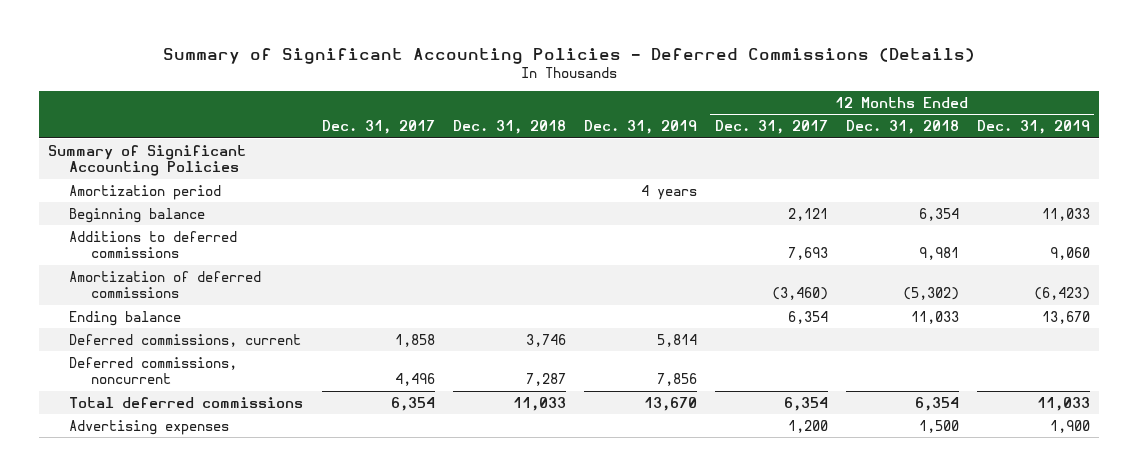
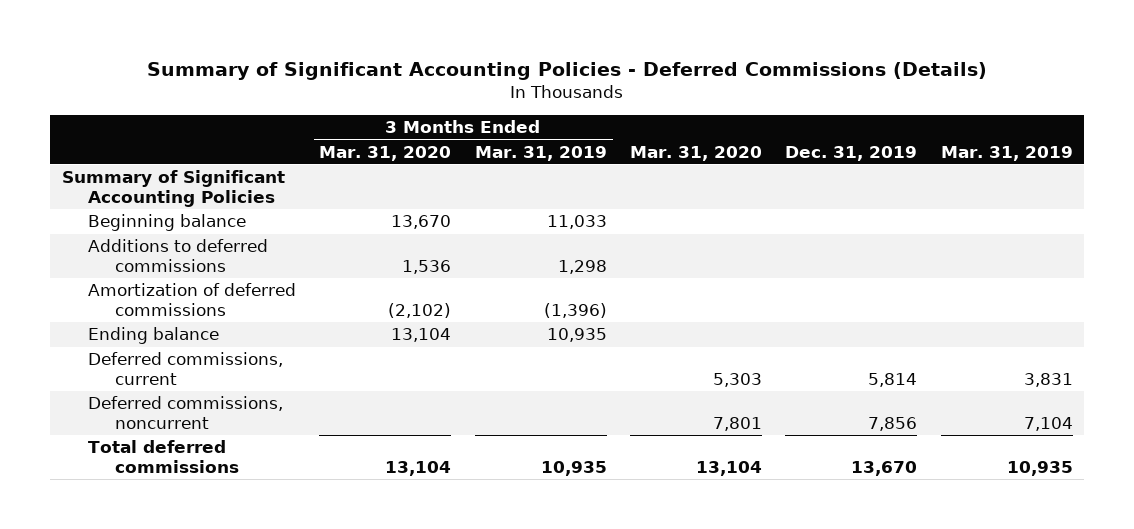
- | Dec. 31, 2017 | Dec. 31, 2018 | Dec. 31, 2019 | 12 Months Ended Dec. 31, 2017 | 12 Months Ended Dec. 31, 2018 | 12 Months Ended Dec. 31, 2019
+ | 3 Months Ended Mar. 31, 2020 | 3 Months Ended Mar. 31, 2019 | Mar. 31, 2020 | Dec. 31, 2019 | Mar. 31, 2019
- Amortization period | | | 4 years | | |
- Advertising expenses | | | | 1,200 | 1,500 | 1,900

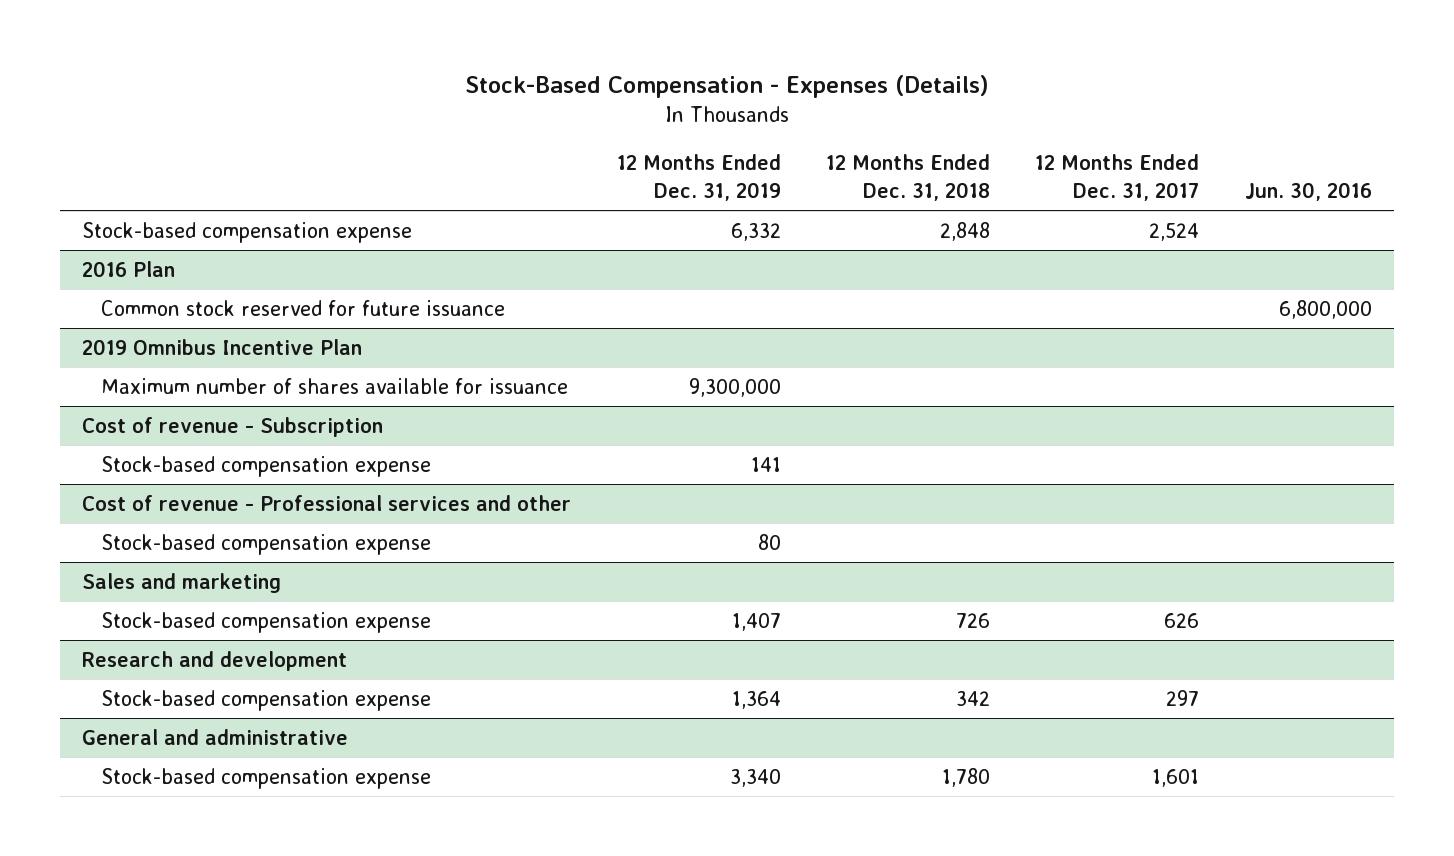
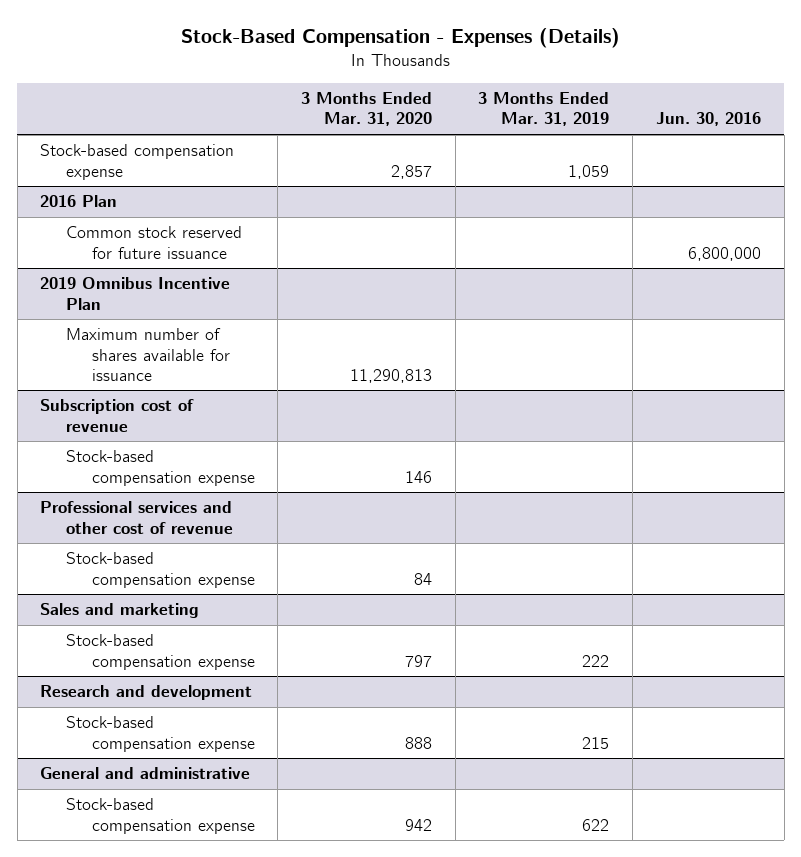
- | 12 Months Ended Dec. 31, 2019 | 12 Months Ended Dec. 31, 2018 | 12 Months Ended Dec. 31, 2017 | Jun. 30, 2016
+ | 3 Months Ended Mar. 31, 2020 | 3 Months Ended Mar. 31, 2019 | Jun. 30, 2016
- Cost of revenue - Subscription
+ Subscription cost of revenue
- Cost of revenue - Professional services and other
+ Professional services and other cost of revenue

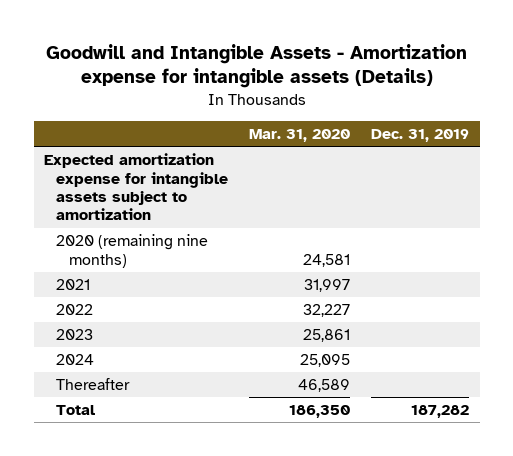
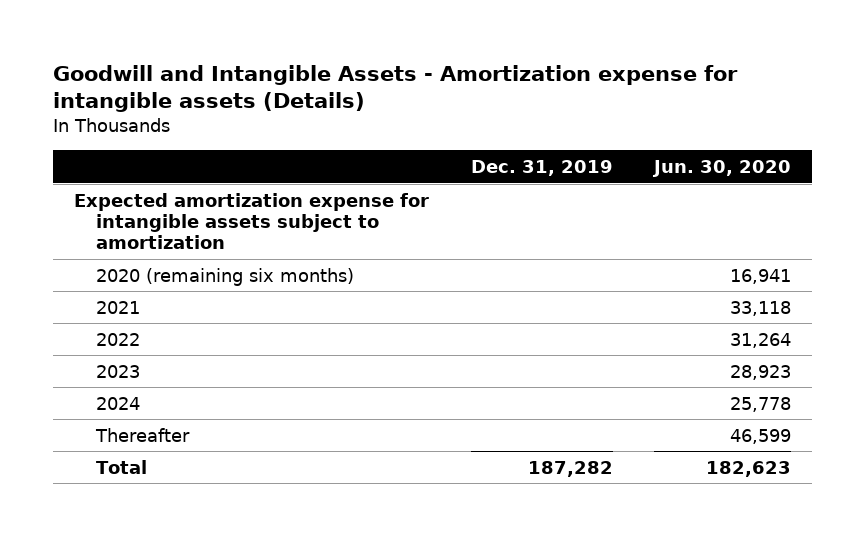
- | Mar. 31, 2020 | Dec. 31, 2019
+ | Dec. 31, 2019 | Jun. 30, 2020
- 2020 (remaining nine months) | 24,581 |
+ 2020 (remaining six months) | | 16,941

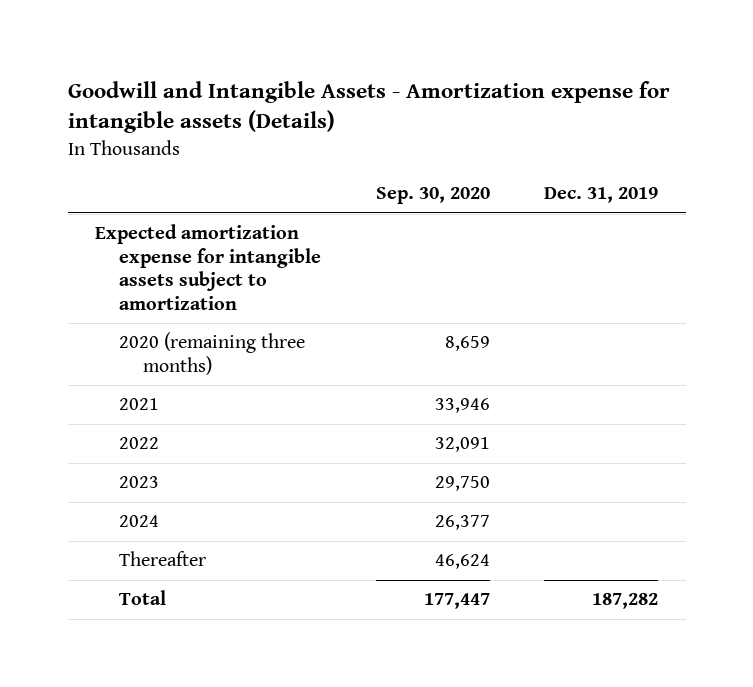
- | Dec. 31, 2019 | Jun. 30, 2020
+ | Sep. 30, 2020 | Dec. 31, 2019
- 2020 (remaining six months) | | 16,941
+ 2020 (remaining three months) | 8,659 |

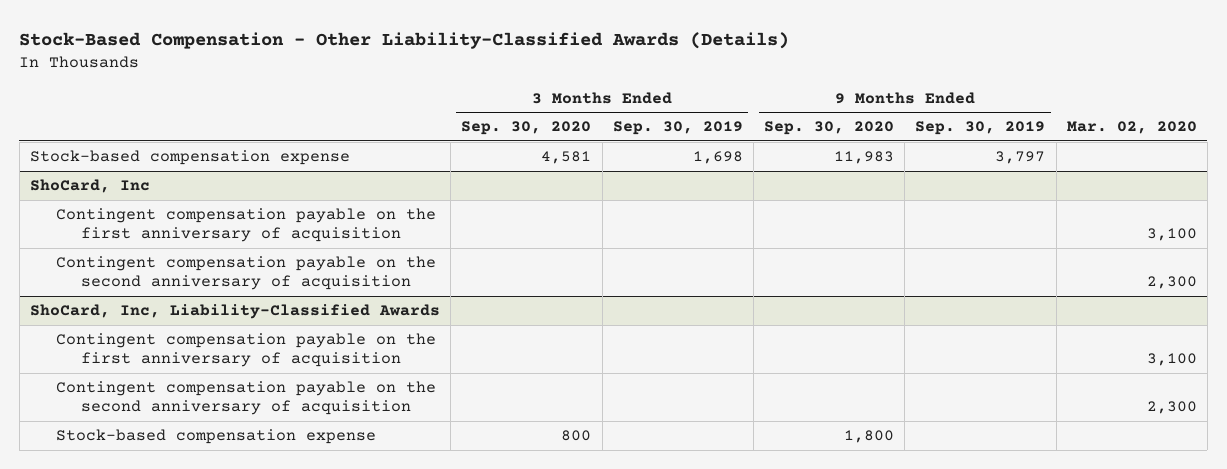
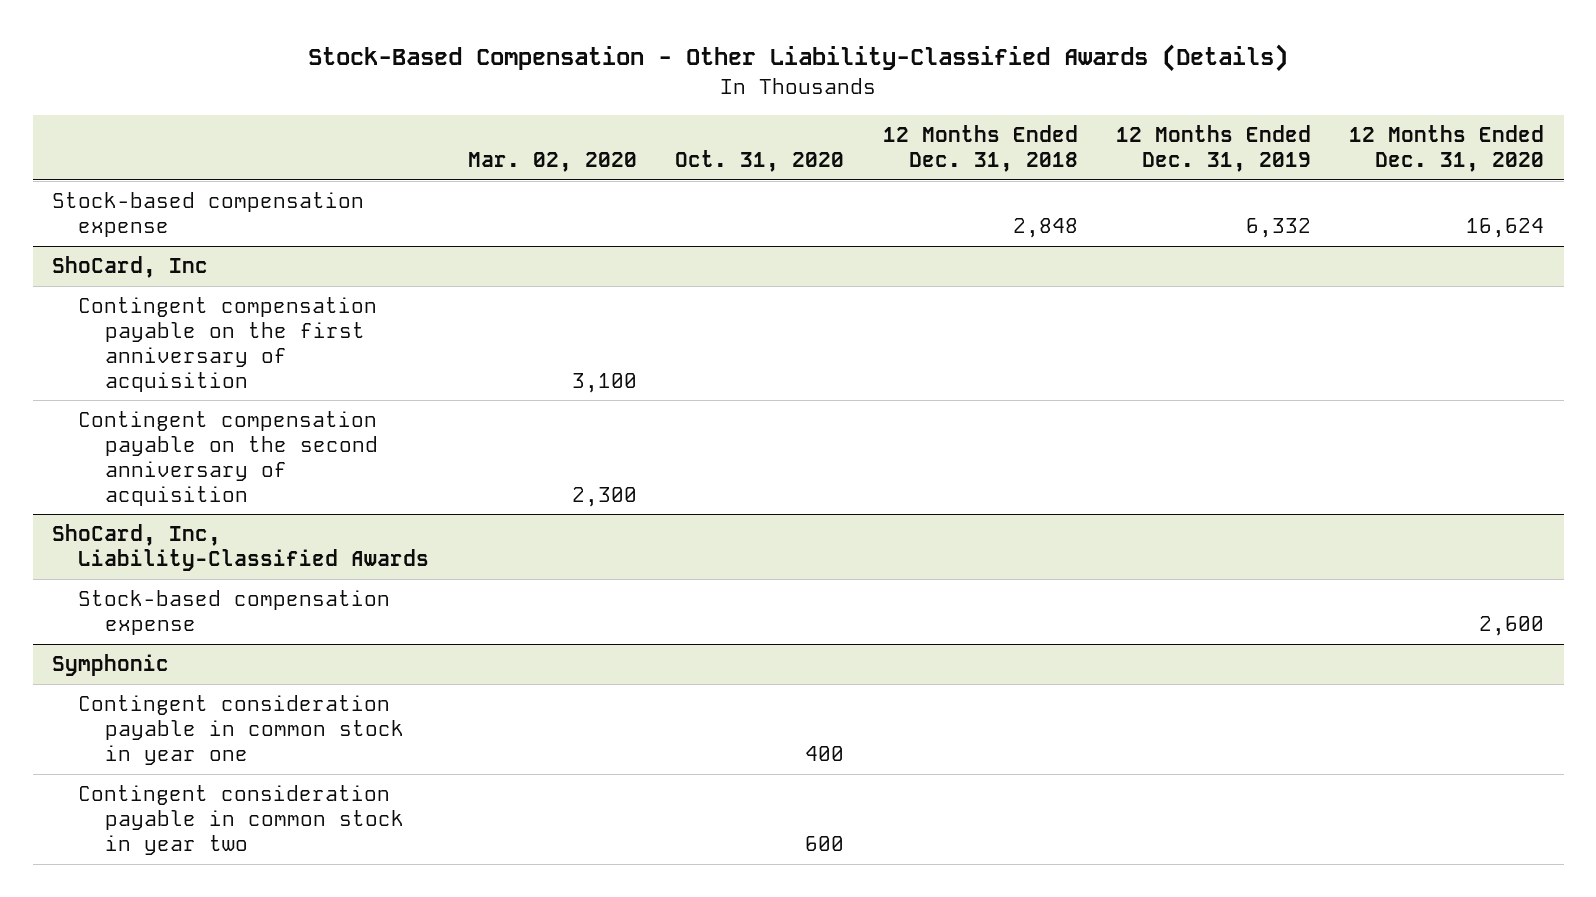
- | 3 Months Ended Sep. 30, 2020 | 3 Months Ended Sep. 30, 2019 | 9 Months Ended Sep. 30, 2020 | 9 Months Ended Sep. 30, 2019 | Mar. 02, 2020
+ | Mar. 02, 2020 | Oct. 31, 2020 | 12 Months Ended Dec. 31, 2018 | 12 Months Ended Dec. 31, 2019 | 12 Months Ended Dec. 31, 2020
@ ShoCard, Inc, Liability-Classified Awards
- Contingent compensation payable on the first anniversary of acquisition | | | | | 3,100
- Contingent compensation payable on the second anniversary of acquisition | | | | | 2,300
+ Symphonic
+ Contingent consideration payable in common stock in year one | | 400 | | |
+ Contingent consideration payable in common stock in year two | | 600 | | |

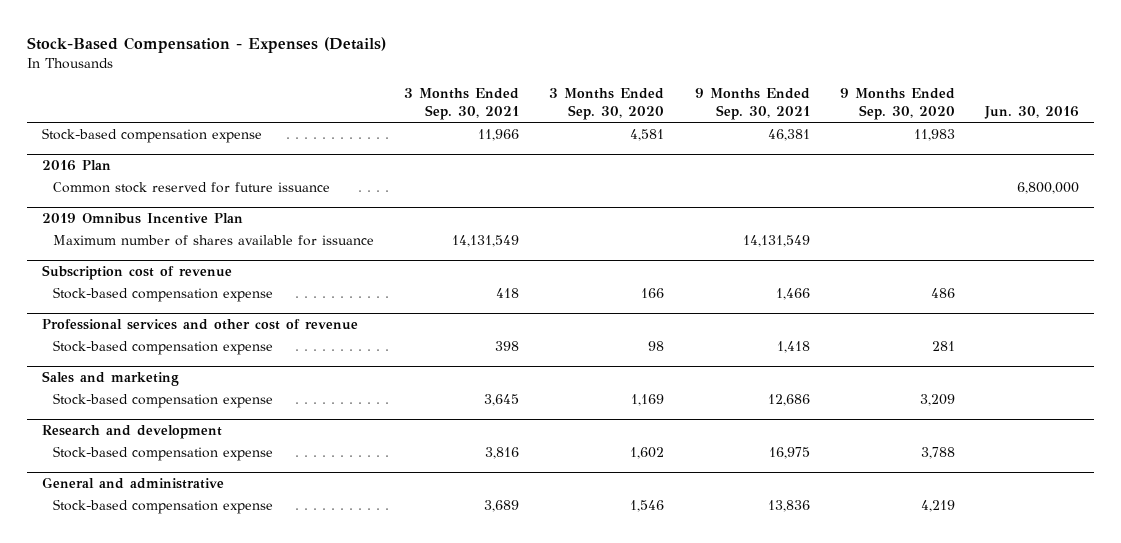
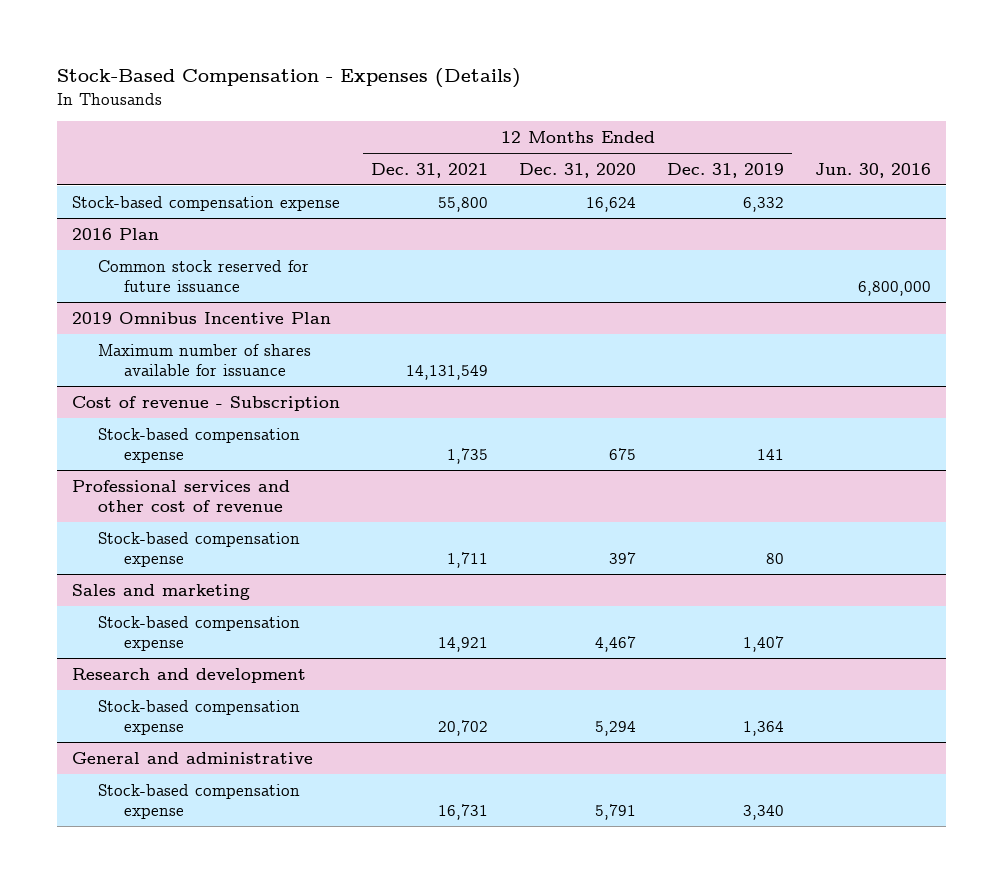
- | 3 Months Ended Sep. 30, 2021 | 3 Months Ended Sep. 30, 2020 | 9 Months Ended Sep. 30, 2021 | 9 Months Ended Sep. 30, 2020 | Jun. 30, 2016
+ | 12 Months Ended Dec. 31, 2021 | 12 Months Ended Dec. 31, 2020 | 12 Months Ended Dec. 31, 2019 | Jun. 30, 2016
- Subscription cost of revenue
+ Cost of revenue - Subscription

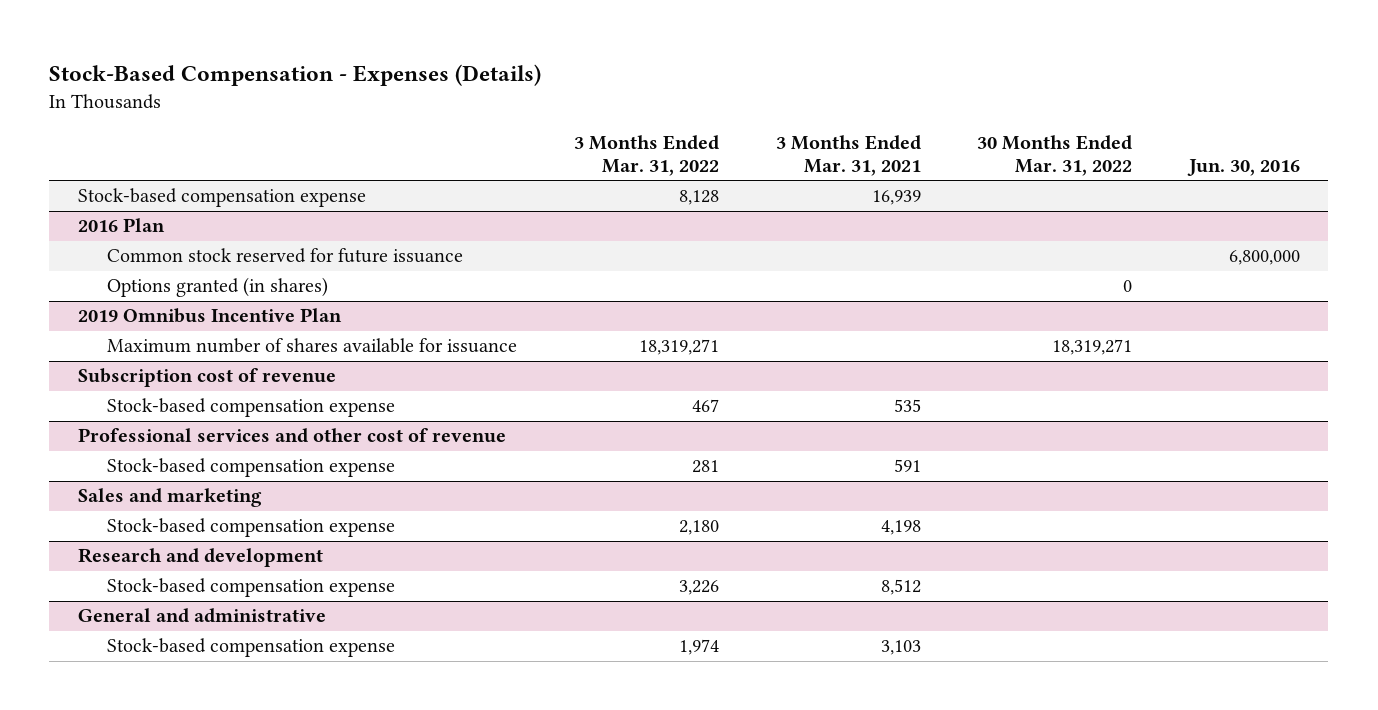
- | 12 Months Ended Dec. 31, 2021 | 12 Months Ended Dec. 31, 2020 | 12 Months Ended Dec. 31, 2019 | Jun. 30, 2016
+ | 3 Months Ended Mar. 31, 2022 | 3 Months Ended Mar. 31, 2021 | 30 Months Ended Mar. 31, 2022 | Jun. 30, 2016
@ 2016 Plan
+ Options granted (in shares) | | | 0 |
- Cost of revenue - Subscription
+ Subscription cost of revenue

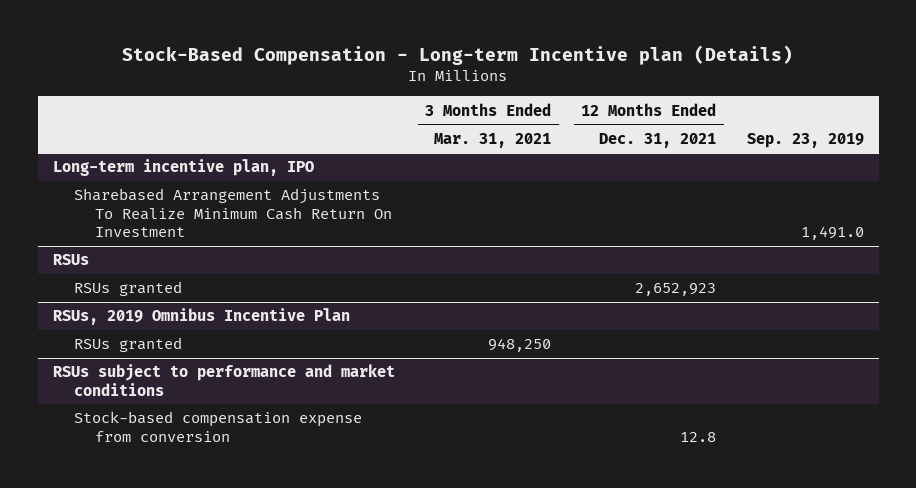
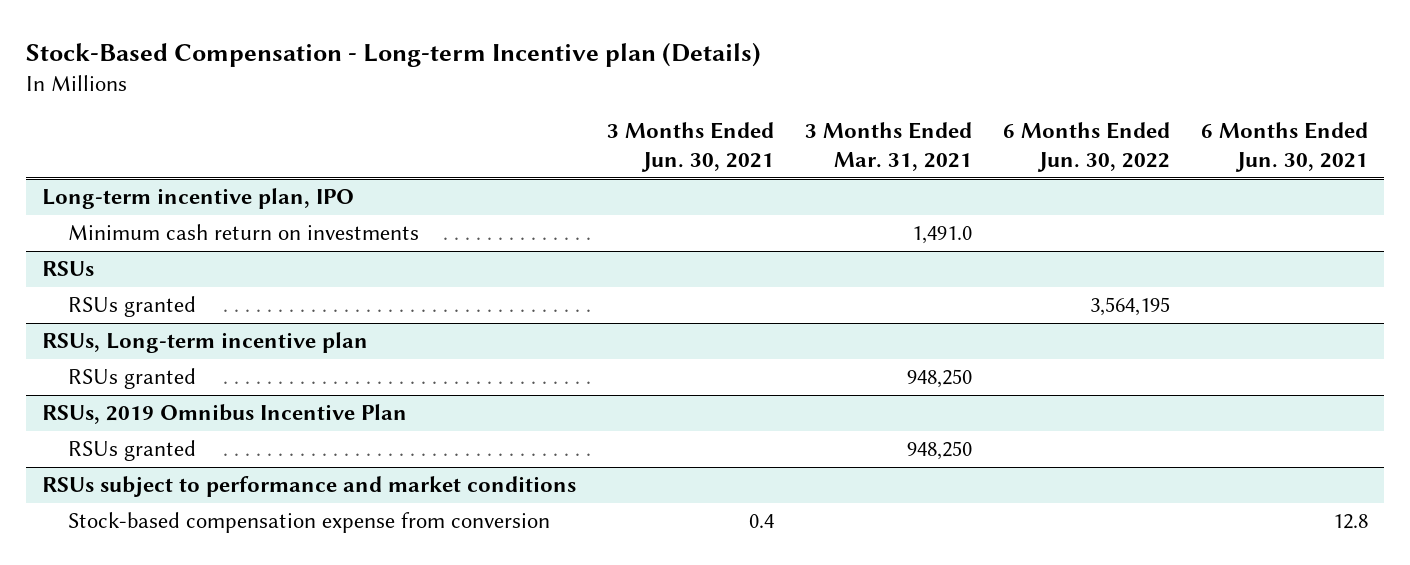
- | 3 Months Ended Mar. 31, 2021 | 12 Months Ended Dec. 31, 2021 | Sep. 23, 2019
+ | 3 Months Ended Jun. 30, 2021 | 3 Months Ended Mar. 31, 2021 | 6 Months Ended Jun. 30, 2022 | 6 Months Ended Jun. 30, 2021
@ Long-term incentive plan, IPO
- Sharebased Arrangement Adjustments To Realize Minimum Cash Return On Investment | | | 1,491.0
+ Minimum cash return on investments | | 1,491.0 | |
+ RSUs, Long-term incentive plan
+ RSUs granted | | 948,250 | |

